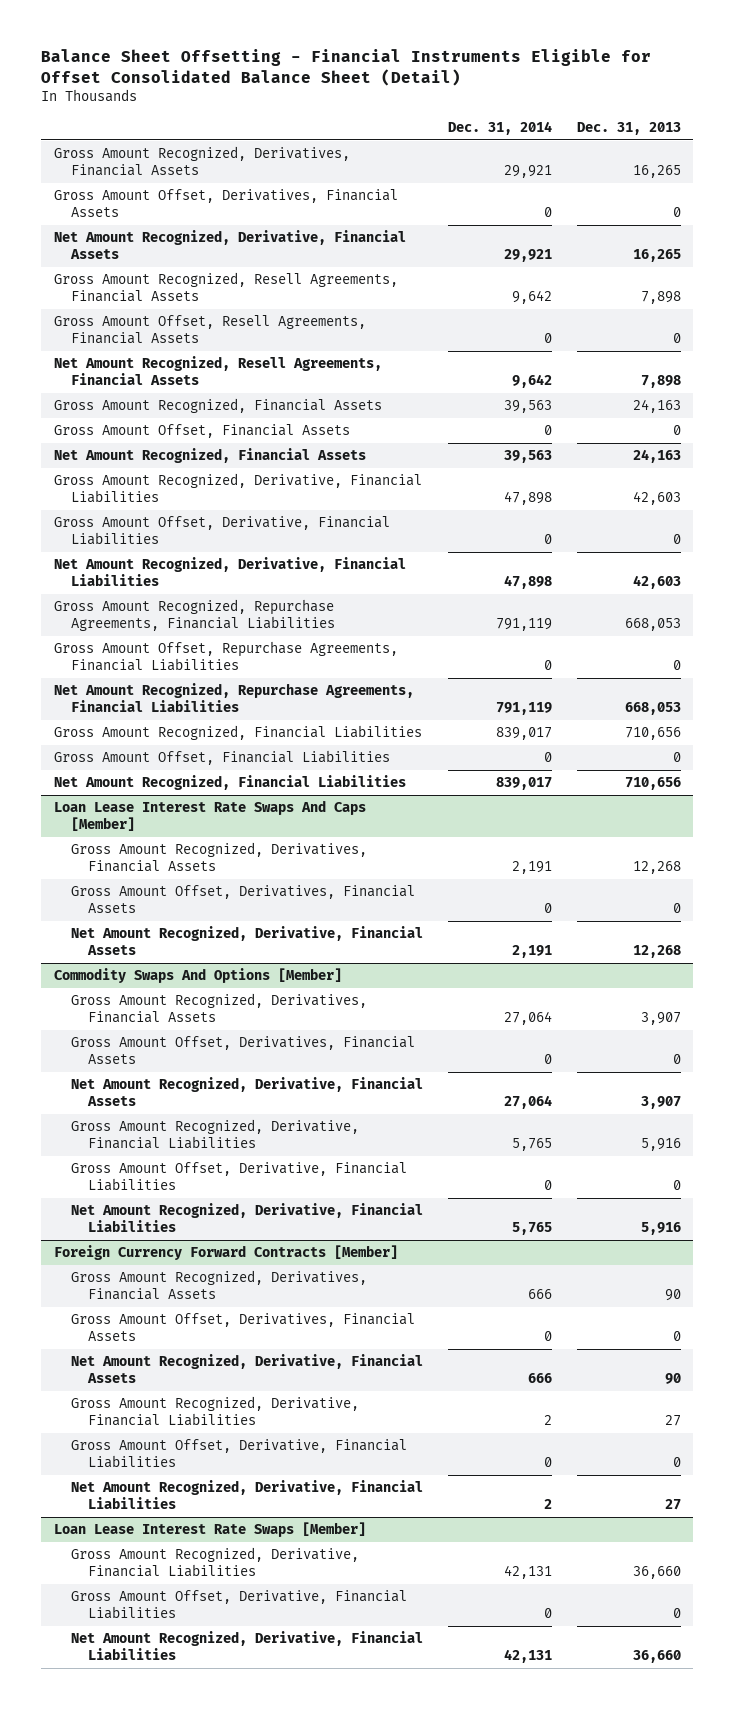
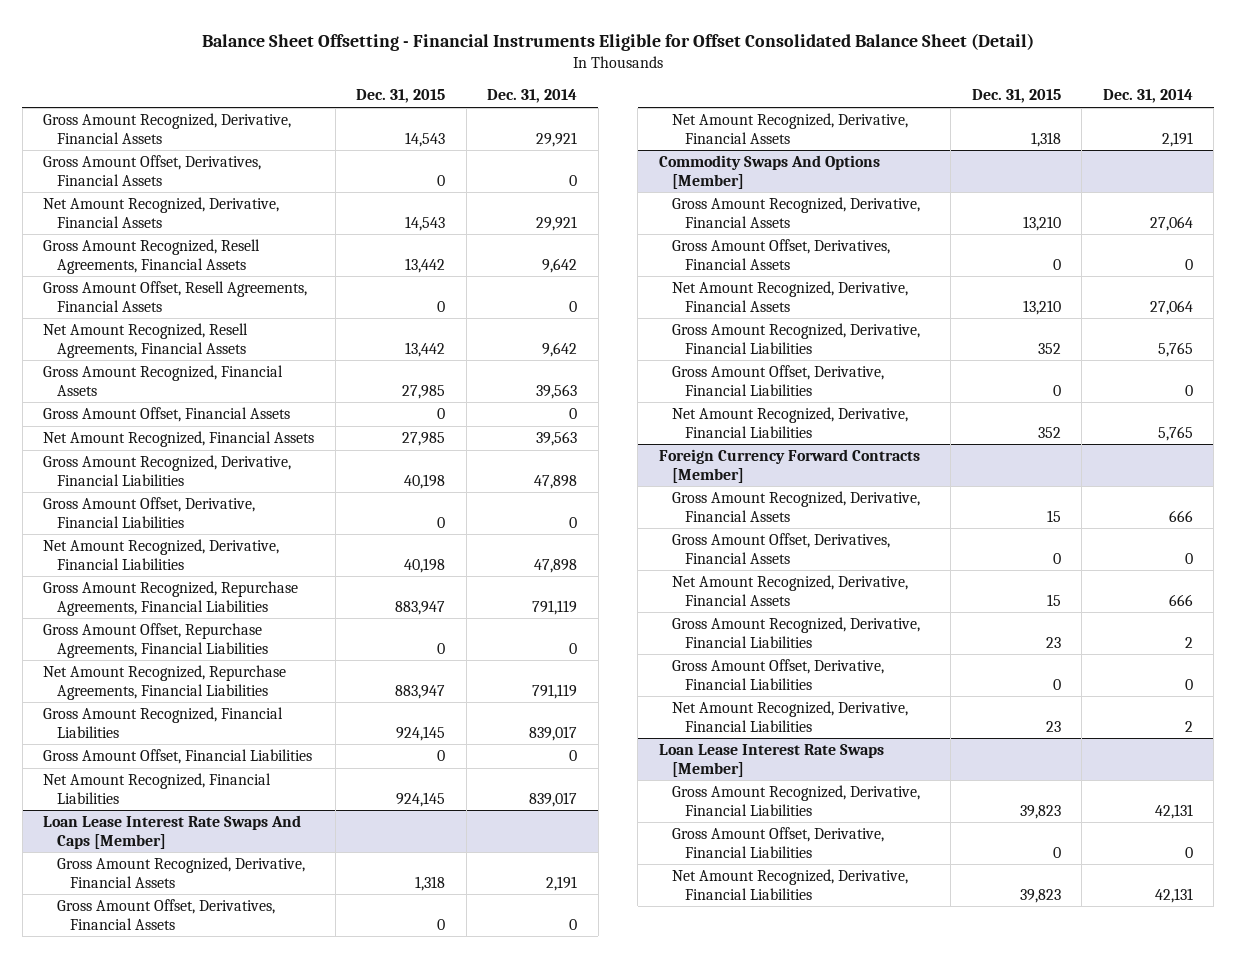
- | Dec. 31, 2014 | Dec. 31, 2013
+ | Dec. 31, 2015 | Dec. 31, 2014
- Gross Amount Recognized, Derivatives, Financial Assets | 29,921 | 16,265
+ Gross Amount Recognized, Derivative, Financial Assets | 14,543 | 29,921
@ Loan Lease Interest Rate Swaps And Caps [Member]
- Gross Amount Recognized, Derivatives, Financial Assets | 2,191 | 12,268
+ Gross Amount Recognized, Derivative, Financial Assets | 1,318 | 2,191
@ Commodity Swaps And Options [Member]
- Gross Amount Recognized, Derivatives, Financial Assets | 27,064 | 3,907
+ Gross Amount Recognized, Derivative, Financial Assets | 13,210 | 27,064
@ Foreign Currency Forward Contracts [Member]
- Gross Amount Recognized, Derivatives, Financial Assets | 666 | 90
+ Gross Amount Recognized, Derivative, Financial Assets | 15 | 666

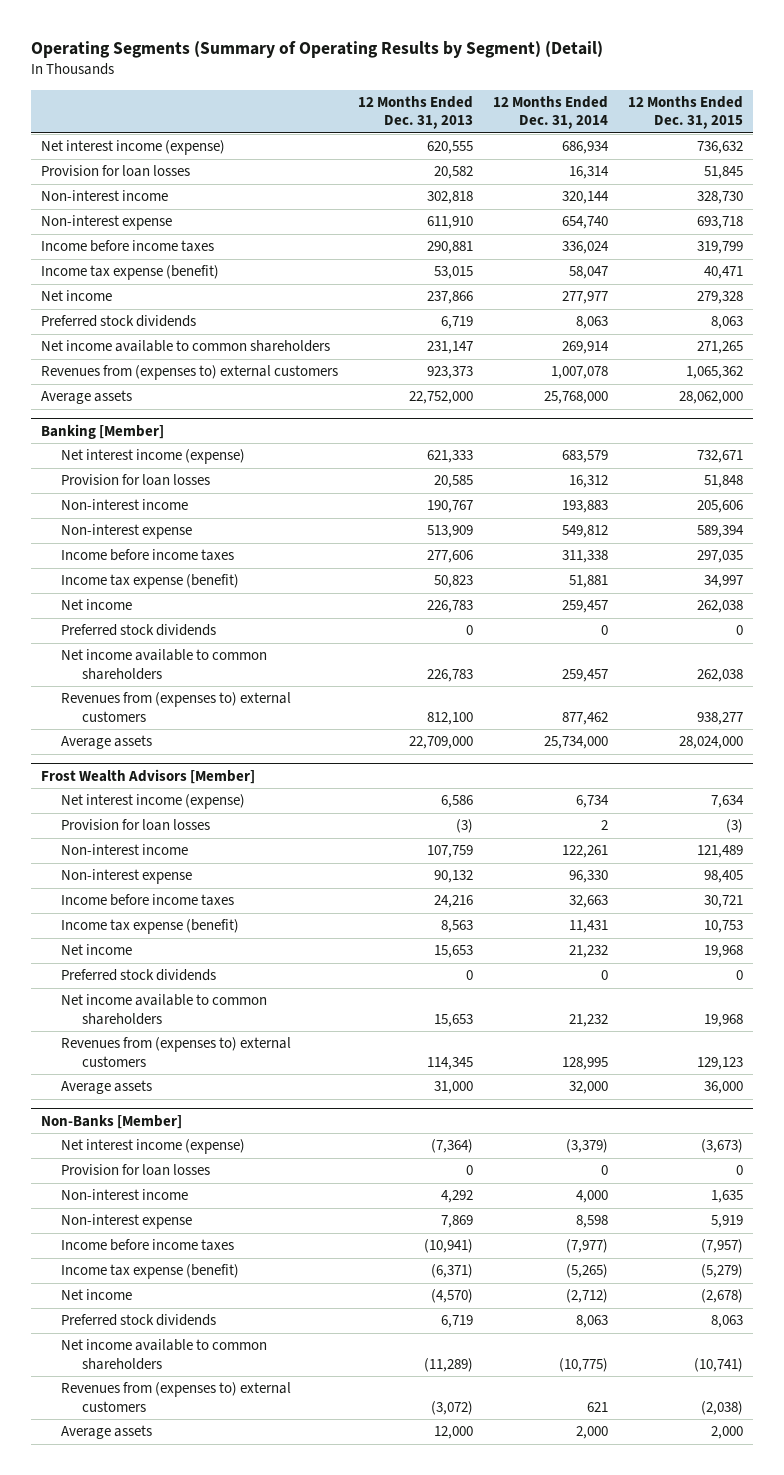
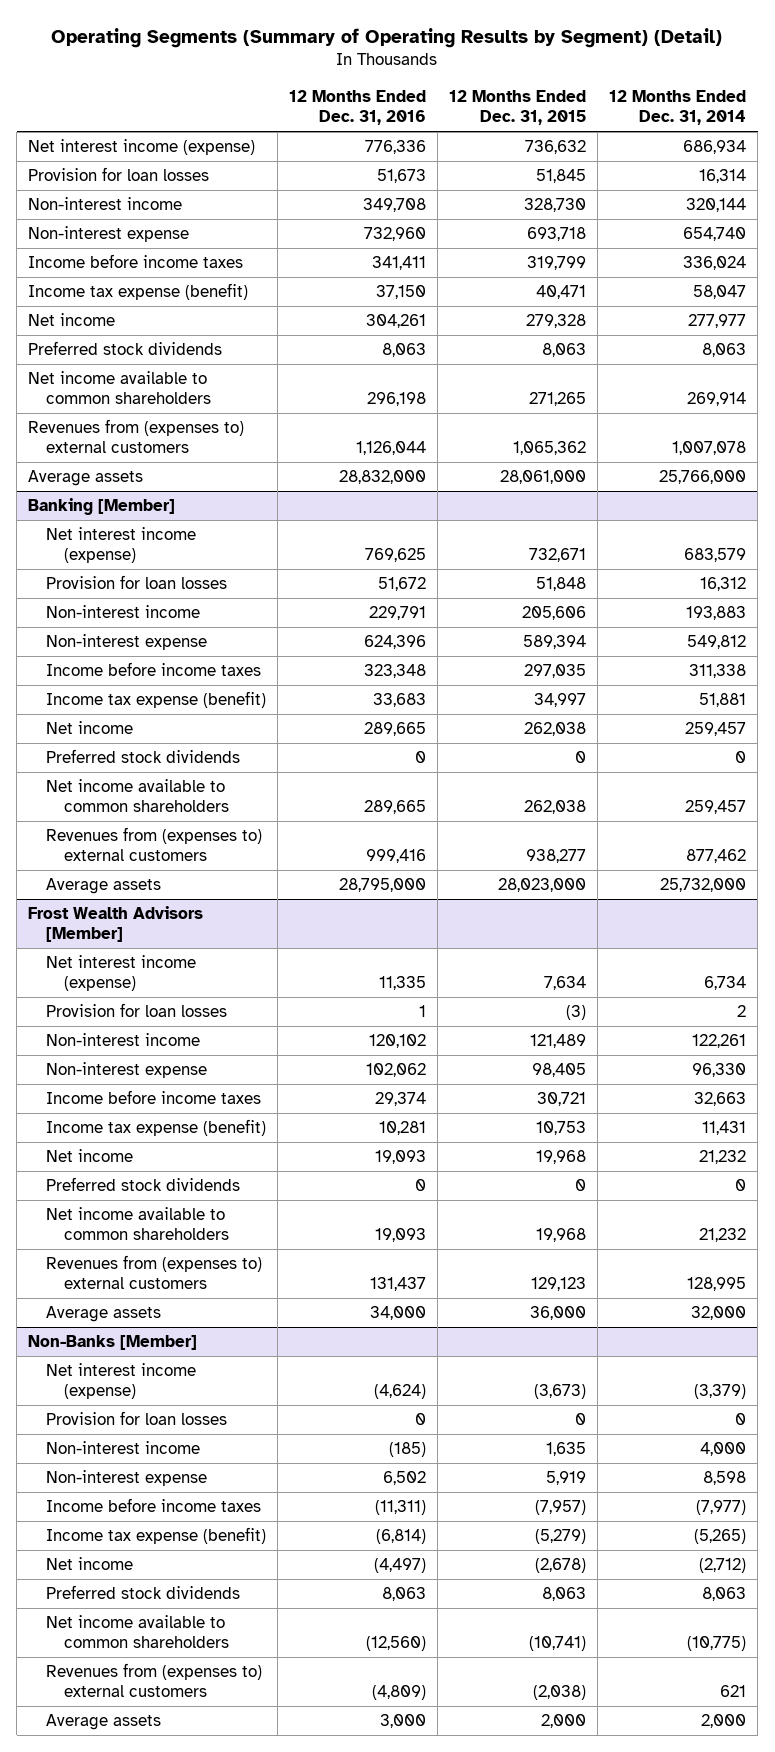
- | 12 Months Ended Dec. 31, 2013 | 12 Months Ended Dec. 31, 2014 | 12 Months Ended Dec. 31, 2015
+ | 12 Months Ended Dec. 31, 2016 | 12 Months Ended Dec. 31, 2015 | 12 Months Ended Dec. 31, 2014
- Average assets | 22,752,000 | 25,768,000 | 28,062,000
+ Average assets | 28,832,000 | 28,061,000 | 25,766,000
@ Banking [Member]
- Average assets | 22,709,000 | 25,734,000 | 28,024,000
+ Average assets | 28,795,000 | 28,023,000 | 25,732,000

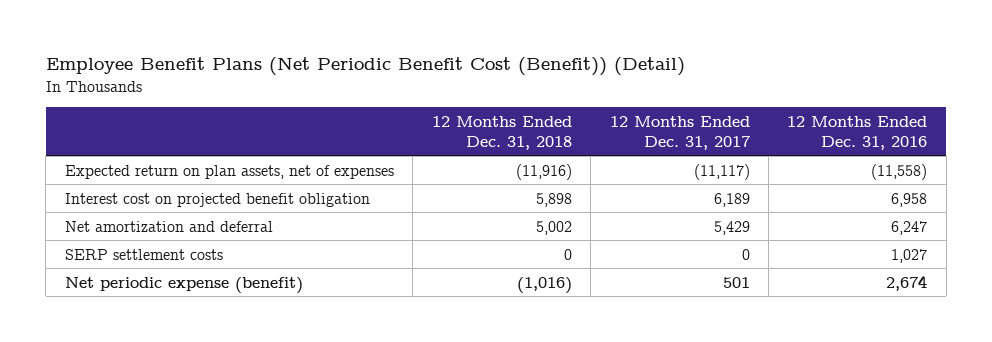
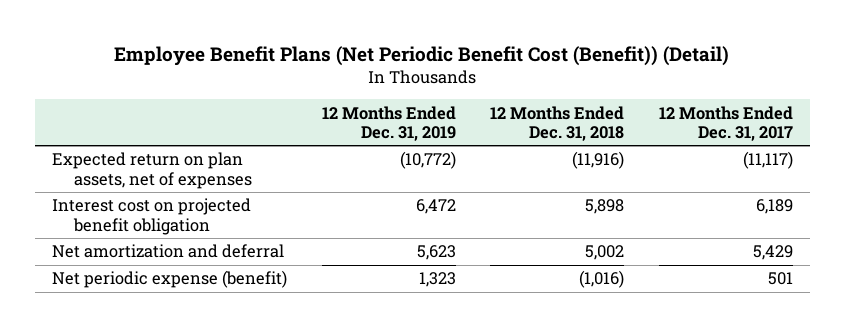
- | 12 Months Ended Dec. 31, 2018 | 12 Months Ended Dec. 31, 2017 | 12 Months Ended Dec. 31, 2016
+ | 12 Months Ended Dec. 31, 2019 | 12 Months Ended Dec. 31, 2018 | 12 Months Ended Dec. 31, 2017
- SERP settlement costs | 0 | 0 | 1,027

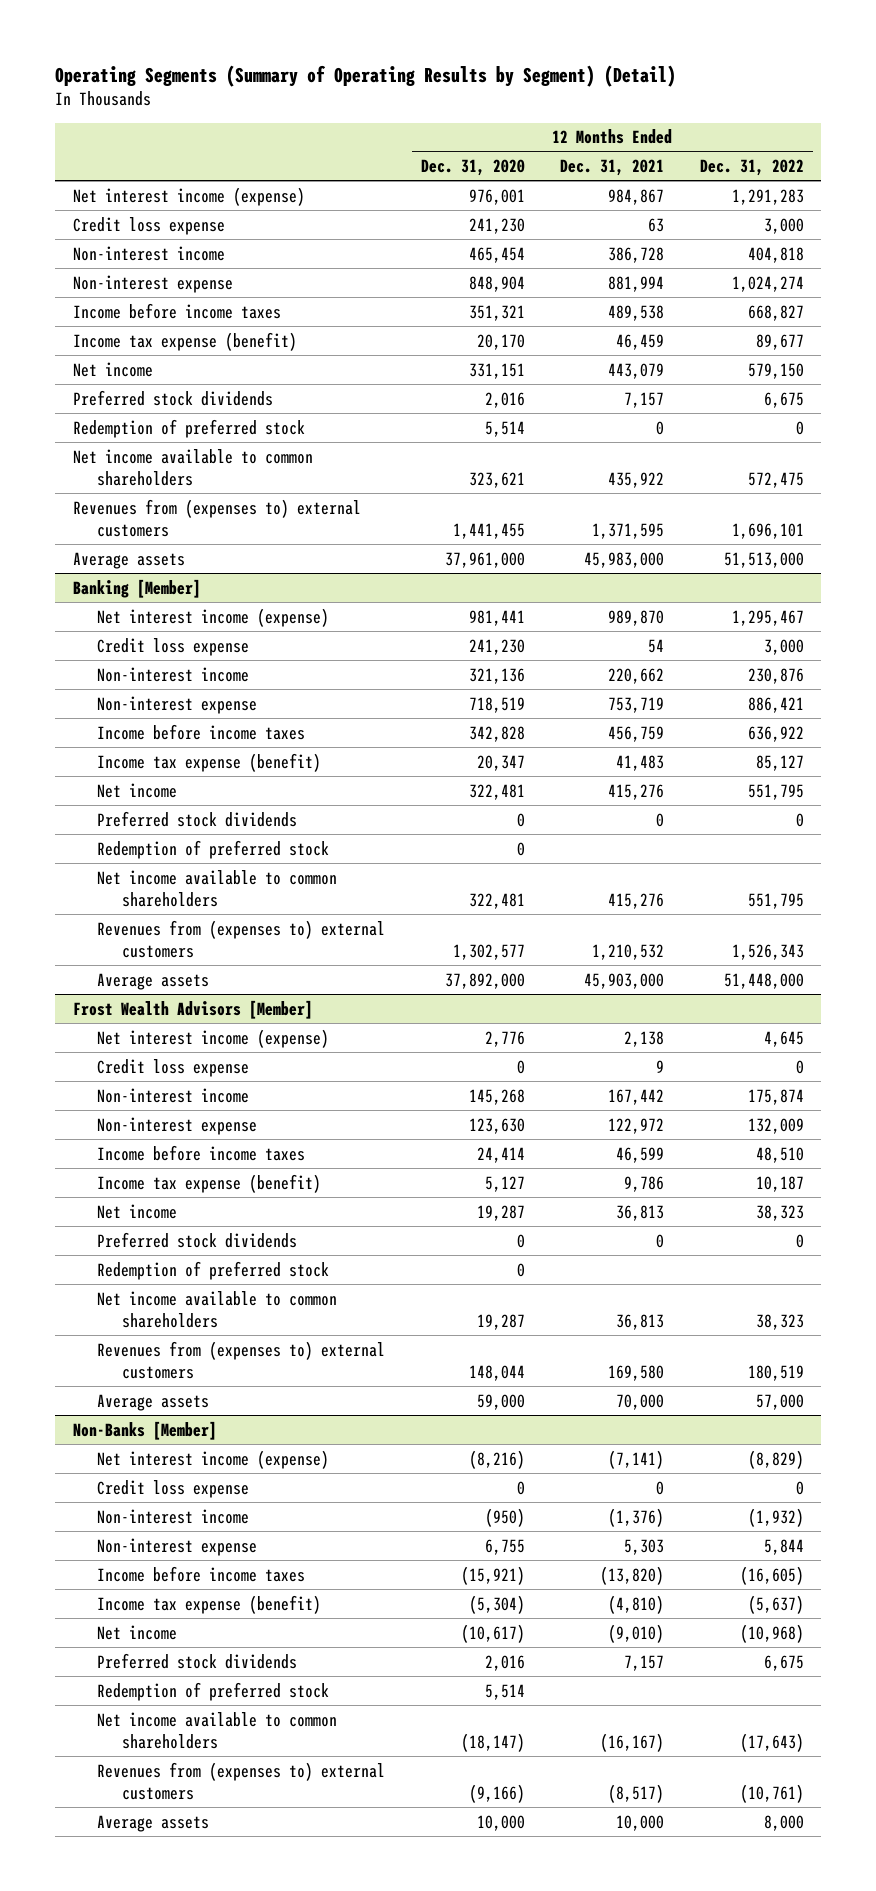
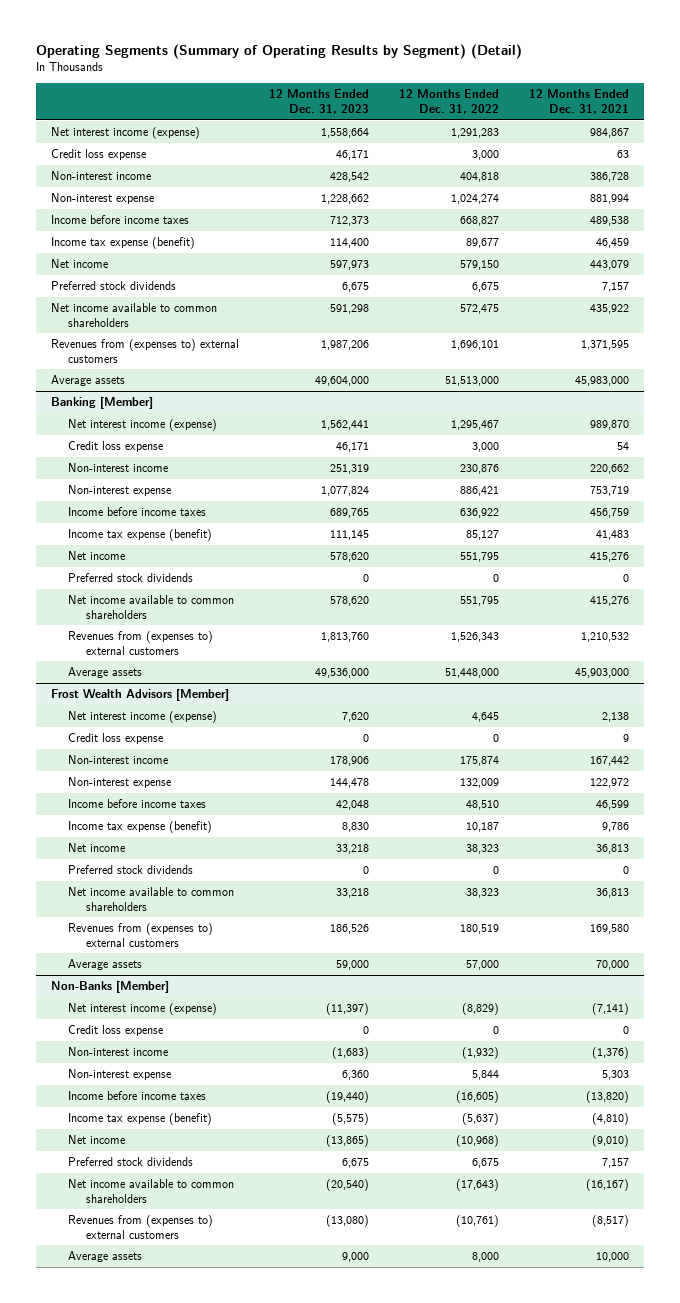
- | 12 Months Ended Dec. 31, 2020 | 12 Months Ended Dec. 31, 2021 | 12 Months Ended Dec. 31, 2022
+ | 12 Months Ended Dec. 31, 2023 | 12 Months Ended Dec. 31, 2022 | 12 Months Ended Dec. 31, 2021
- Redemption of preferred stock | 5,514 | 0 | 0
@ Banking [Member]
- Redemption of preferred stock | 0 | |
@ Frost Wealth Advisors [Member]
- Redemption of preferred stock | 0 | |
@ Non-Banks [Member]
- Redemption of preferred stock | 5,514 | |

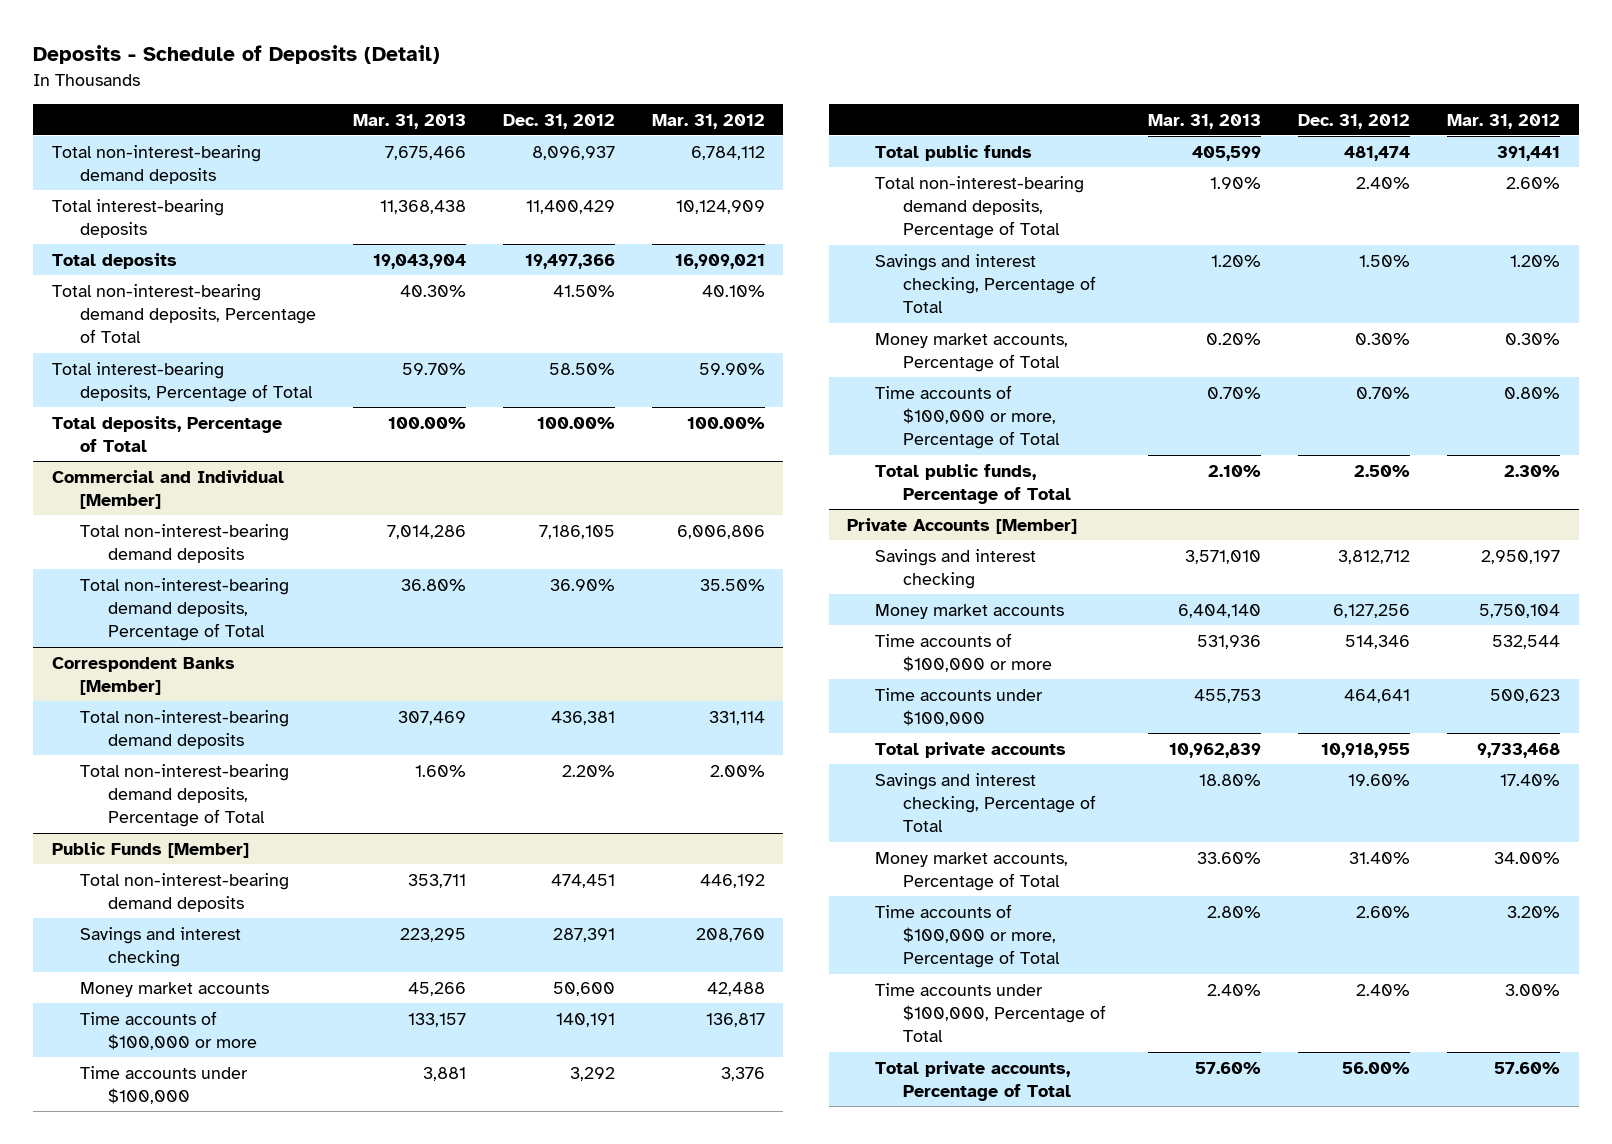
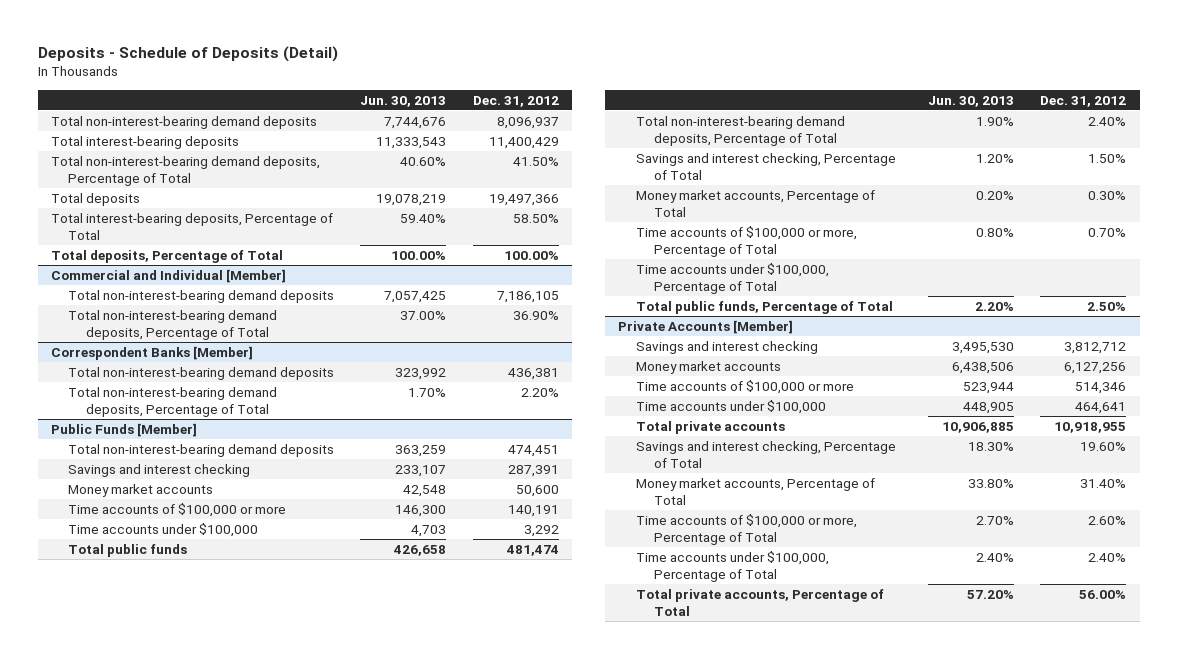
- | Mar. 31, 2013 | Dec. 31, 2012 | Mar. 31, 2012
+ | Jun. 30, 2013 | Dec. 31, 2012
moved down: Total deposits | 19,078,219 | 19,497,366
@ Public Funds [Member]
+ Time accounts under $100,000, Percentage of Total

